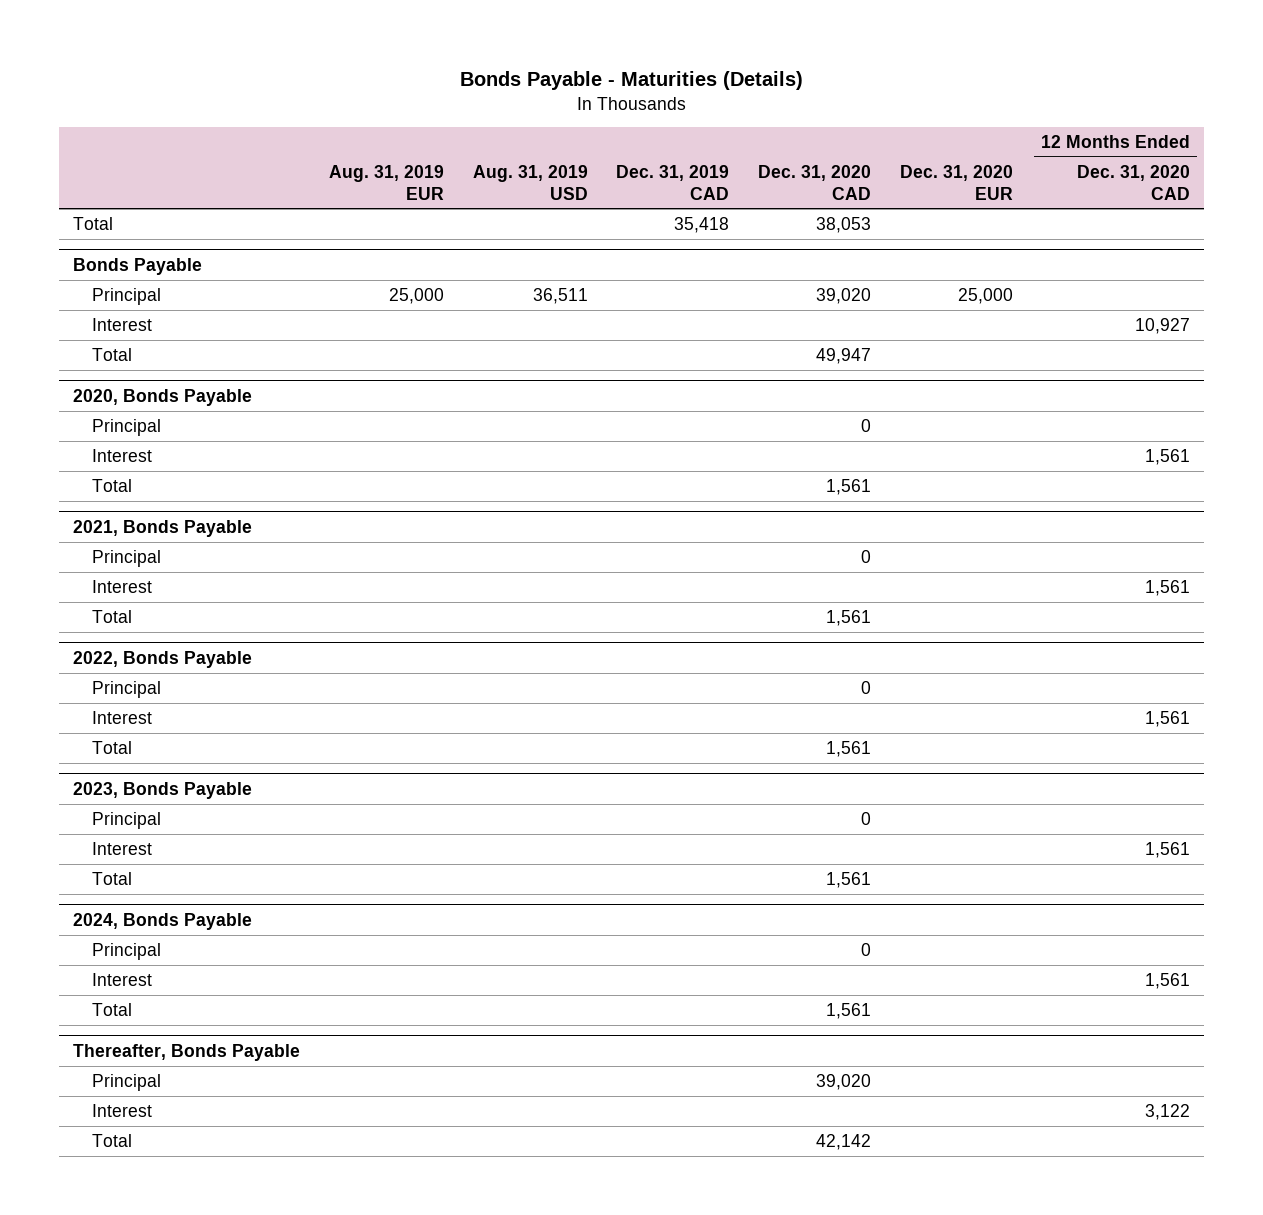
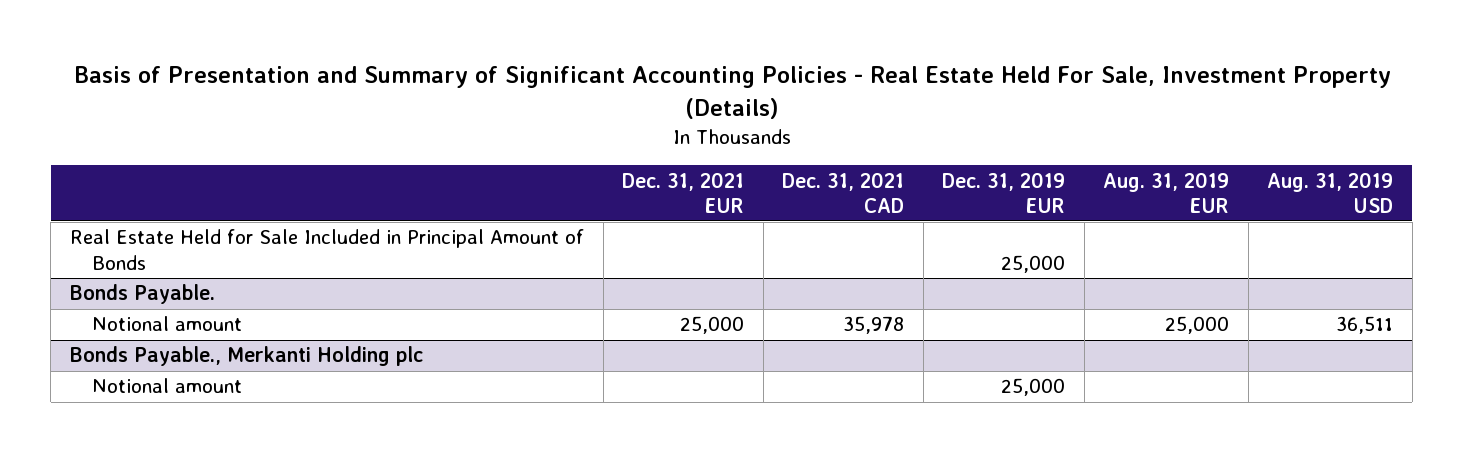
- Bonds Payable - Maturities (Details)
+ Basis of Presentation and Summary of Significant Accounting Policies - Real Estate Held For Sale, Investment Property (Details)
- | Aug. 31, 2019 EUR | Aug. 31, 2019 USD | Dec. 31, 2019 CAD | Dec. 31, 2020 CAD | Dec. 31, 2020 EUR | 12 Months Ended Dec. 31, 2020 CAD
+ | Dec. 31, 2021 EUR | Dec. 31, 2021 CAD | Dec. 31, 2019 EUR | Aug. 31, 2019 EUR | Aug. 31, 2019 USD
- Total | | | 35,418 | 38,053 | |
- Bonds Payable
- Principal | 25,000 | 36,511 | | 39,020 | 25,000 |
- Interest | | | | | | 10,927
- Total | | | | 49,947 | |
- 2020, Bonds Payable
- Principal | | | | 0 | |
- Interest | | | | | | 1,561
- Total | | | | 1,561 | |
- 2021, Bonds Payable
- Principal | | | | 0 | |
- Interest | | | | | | 1,561
- Total | | | | 1,561 | |
- 2022, Bonds Payable
- Principal | | | | 0 | |
- Interest | | | | | | 1,561
- Total | | | | 1,561 | |
- 2023, Bonds Payable
- Principal | | | | 0 | |
- Interest | | | | | | 1,561
- Total | | | | 1,561 | |
- 2024, Bonds Payable
- Principal | | | | 0 | |
- Interest | | | | | | 1,561
- Total | | | | 1,561 | |
- Thereafter, Bonds Payable
- Principal | | | | 39,020 | |
- Interest | | | | | | 3,122
- Total | | | | 42,142 | |
+ Real Estate Held for Sale Included in Principal Amount of Bonds | | | 25,000 | |
+ Bonds Payable.
+ Notional amount | 25,000 | 35,978 | | 25,000 | 36,511
+ Bonds Payable., Merkanti Holding plc
+ Notional amount | | | 25,000 | |

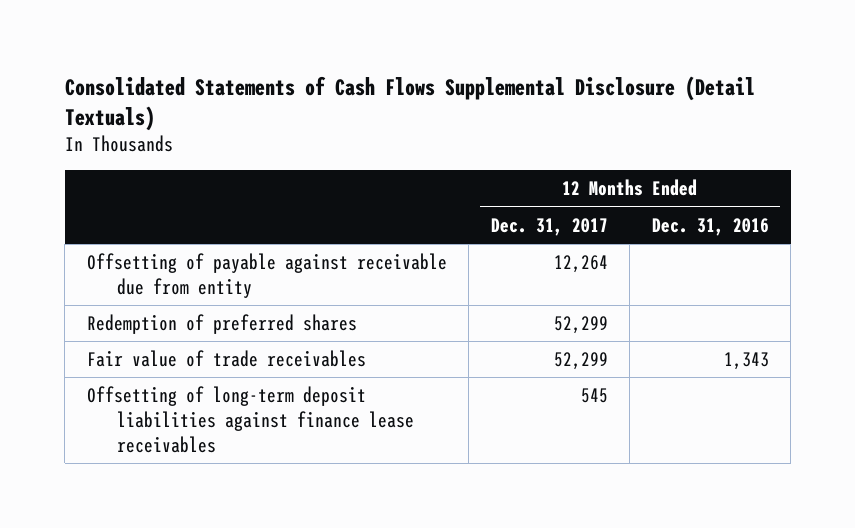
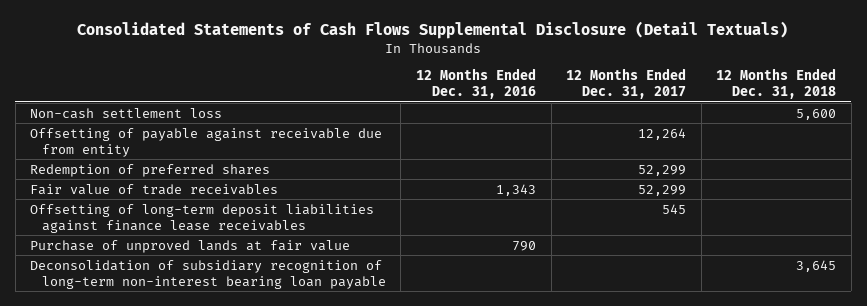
- | 12 Months Ended Dec. 31, 2017 | 12 Months Ended Dec. 31, 2016
+ | 12 Months Ended Dec. 31, 2016 | 12 Months Ended Dec. 31, 2017 | 12 Months Ended Dec. 31, 2018
+ Non-cash settlement loss | | | 5,600
+ Purchase of unproved lands at fair value | 790 | |
+ Deconsolidation of subsidiary recognition of long-term non-interest bearing loan payable | | | 3,645

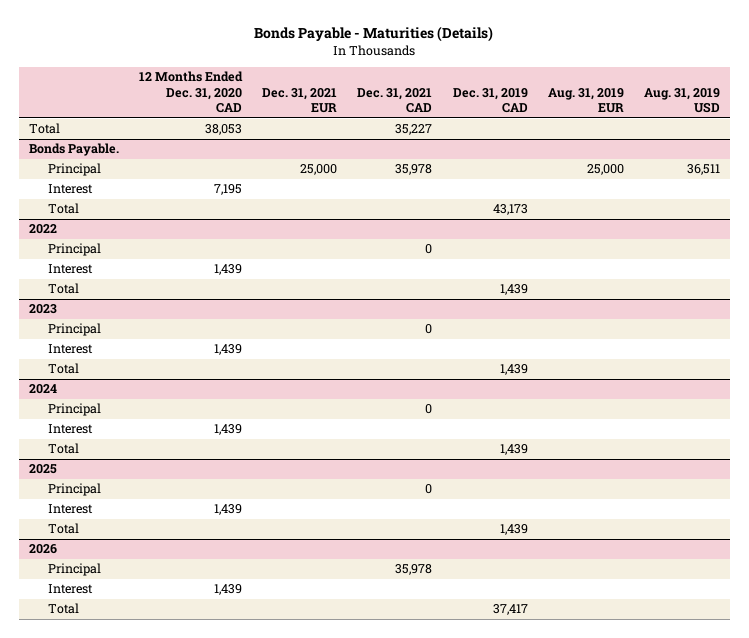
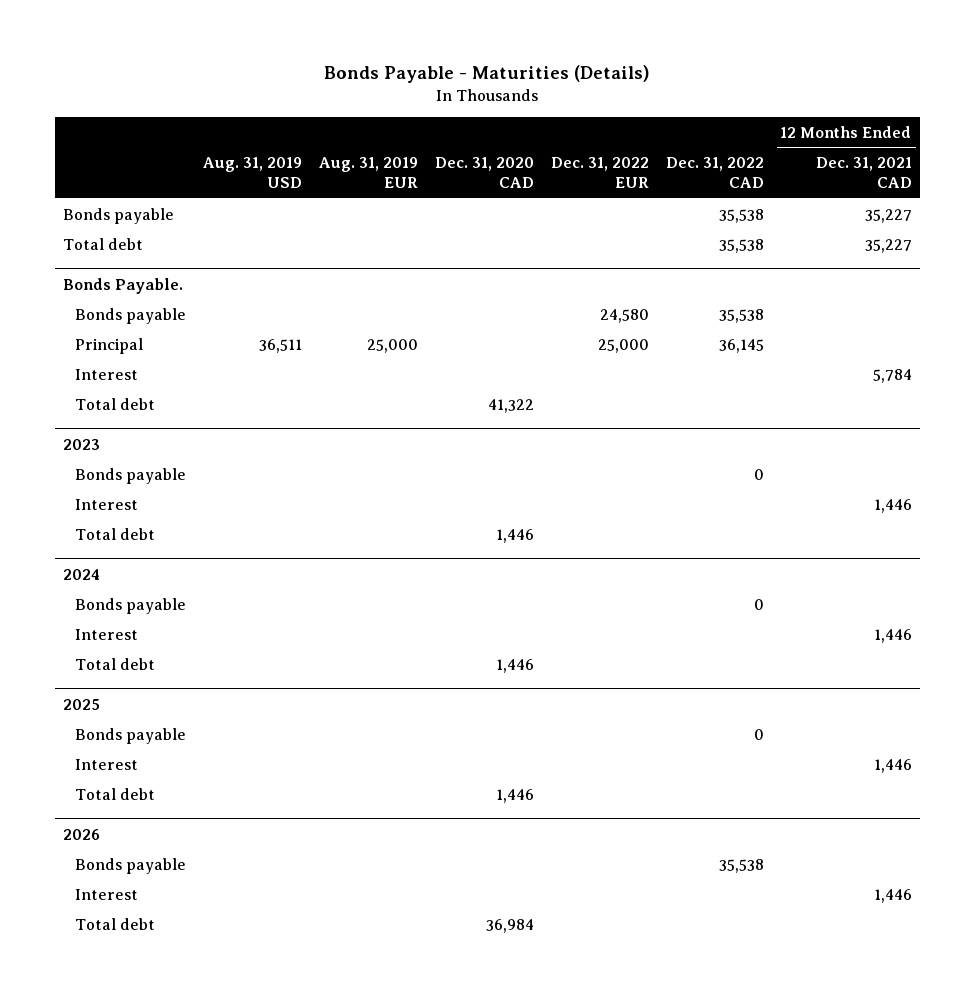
- | 12 Months Ended Dec. 31, 2020 CAD | Dec. 31, 2021 EUR | Dec. 31, 2021 CAD | Dec. 31, 2019 CAD | Aug. 31, 2019 EUR | Aug. 31, 2019 USD
+ | Aug. 31, 2019 USD | Aug. 31, 2019 EUR | Dec. 31, 2020 CAD | Dec. 31, 2022 EUR | Dec. 31, 2022 CAD | 12 Months Ended Dec. 31, 2021 CAD
- Total | 38,053 | | 35,227 | | |
+ Bonds payable | | | | | 35,538 | 35,227
+ Total debt | | | | | 35,538 | 35,227
@ Bonds Payable.
+ Bonds payable | | | | 24,580 | 35,538 |
- Total | | | | 43,173 | |
- 2022
- Principal | | | 0 | | |
- Interest | 1,439 | | | | |
- Total | | | | 1,439 | |
@ Bonds Payable.
+ Total debt | | | 41,322 | | |
@ 2023
- Principal | | | 0 | | |
+ Bonds payable | | | | | 0 |
- Total | | | | 1,439 | |
+ Total debt | | | 1,446 | | |
@ 2024
- Principal | | | 0 | | |
+ Bonds payable | | | | | 0 |
- Total | | | | 1,439 | |
+ Total debt | | | 1,446 | | |
@ 2025
- Principal | | | 0 | | |
+ Bonds payable | | | | | 0 |
- Total | | | | 1,439 | |
+ Total debt | | | 1,446 | | |
@ 2026
- Principal | | | 35,978 | | |
+ Bonds payable | | | | | 35,538 |
- Total | | | | 37,417 | |
+ Total debt | | | 36,984 | | |

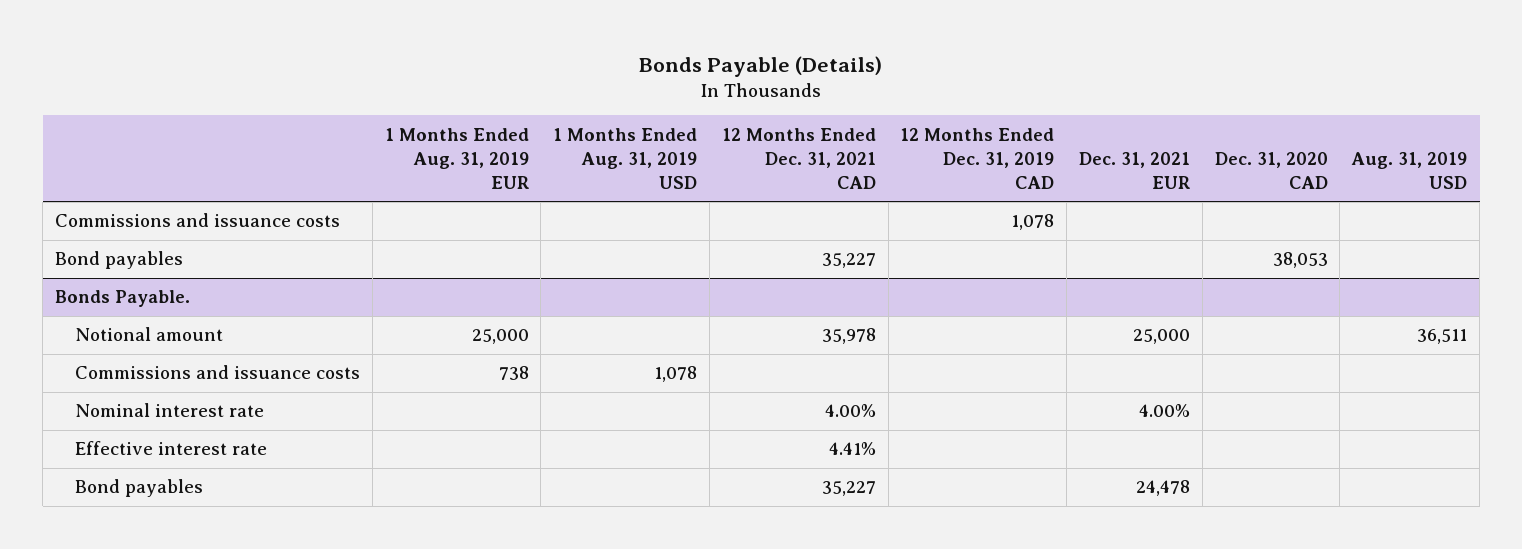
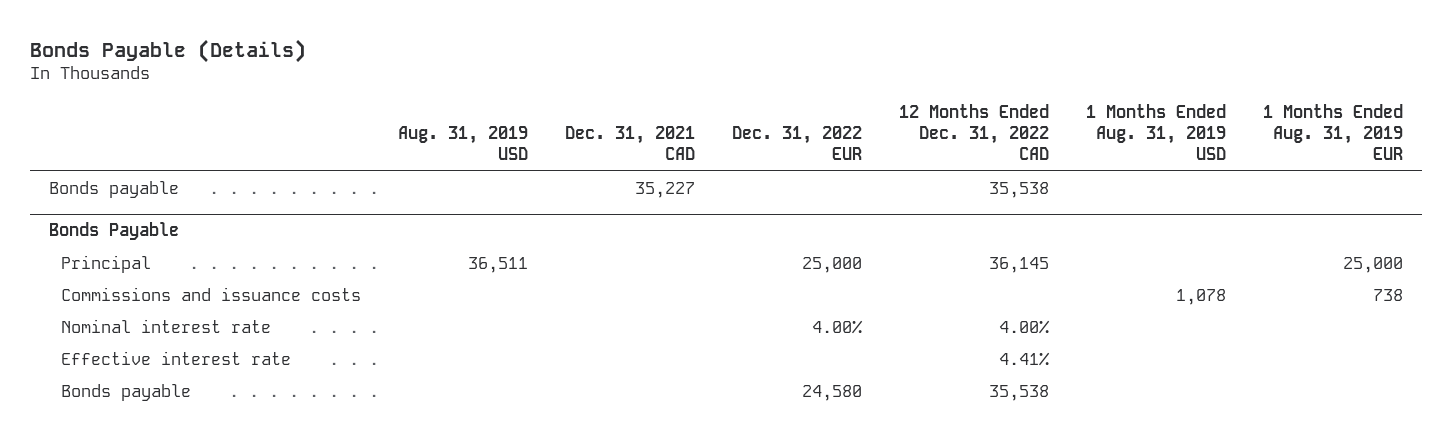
- | 1 Months Ended Aug. 31, 2019 EUR | 1 Months Ended Aug. 31, 2019 USD | 12 Months Ended Dec. 31, 2021 CAD | 12 Months Ended Dec. 31, 2019 CAD | Dec. 31, 2021 EUR | Dec. 31, 2020 CAD | Aug. 31, 2019 USD
+ | Aug. 31, 2019 USD | Dec. 31, 2021 CAD | Dec. 31, 2022 EUR | 12 Months Ended Dec. 31, 2022 CAD | 1 Months Ended Aug. 31, 2019 USD | 1 Months Ended Aug. 31, 2019 EUR
- Commissions and issuance costs | | | | 1,078 | | |
- Bond payables | | | 35,227 | | | 38,053 |
- Bonds Payable.
- Notional amount | 25,000 | | 35,978 | | 25,000 | | 36,511
+ Bonds payable | | 35,227 | | 35,538 | |
+ Bonds Payable
+ Principal | 36,511 | | 25,000 | 36,145 | | 25,000
- Bond payables | | | 35,227 | | 24,478 | |
+ Bonds payable | | | 24,580 | 35,538 | |

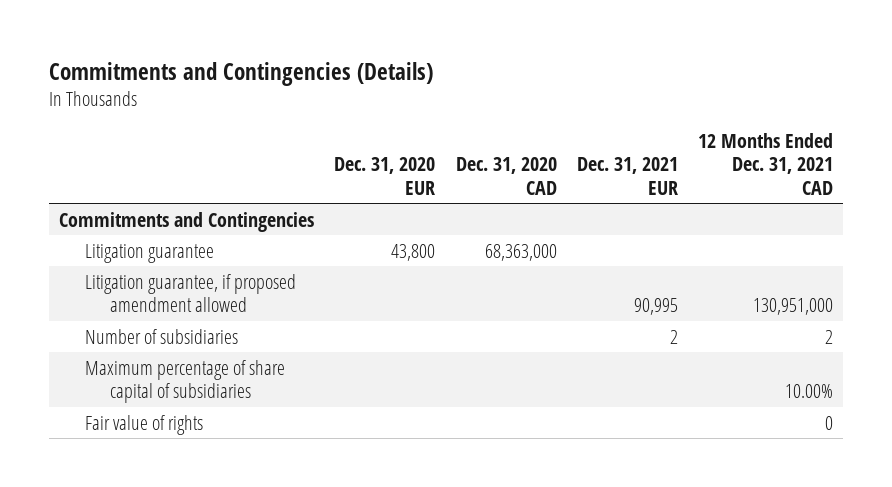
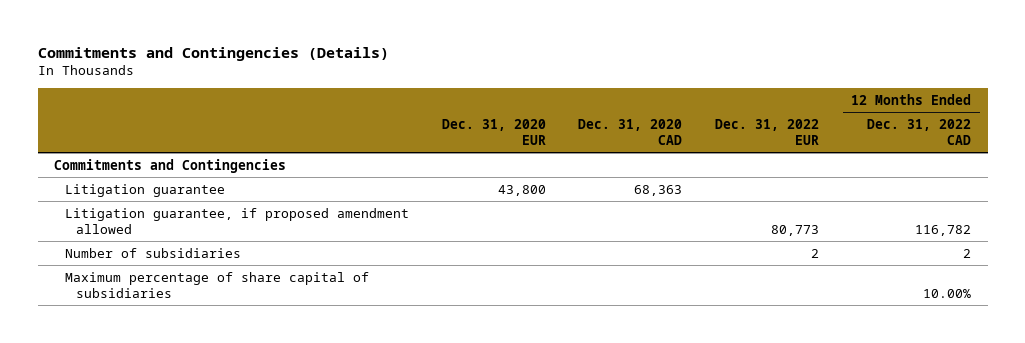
- | Dec. 31, 2020 EUR | Dec. 31, 2020 CAD | Dec. 31, 2021 EUR | 12 Months Ended Dec. 31, 2021 CAD
+ | Dec. 31, 2020 EUR | Dec. 31, 2020 CAD | Dec. 31, 2022 EUR | 12 Months Ended Dec. 31, 2022 CAD
- Litigation guarantee | 43,800 | 68,363,000 | |
+ Litigation guarantee | 43,800 | 68,363 | |
- Fair value of rights | | | | 0

